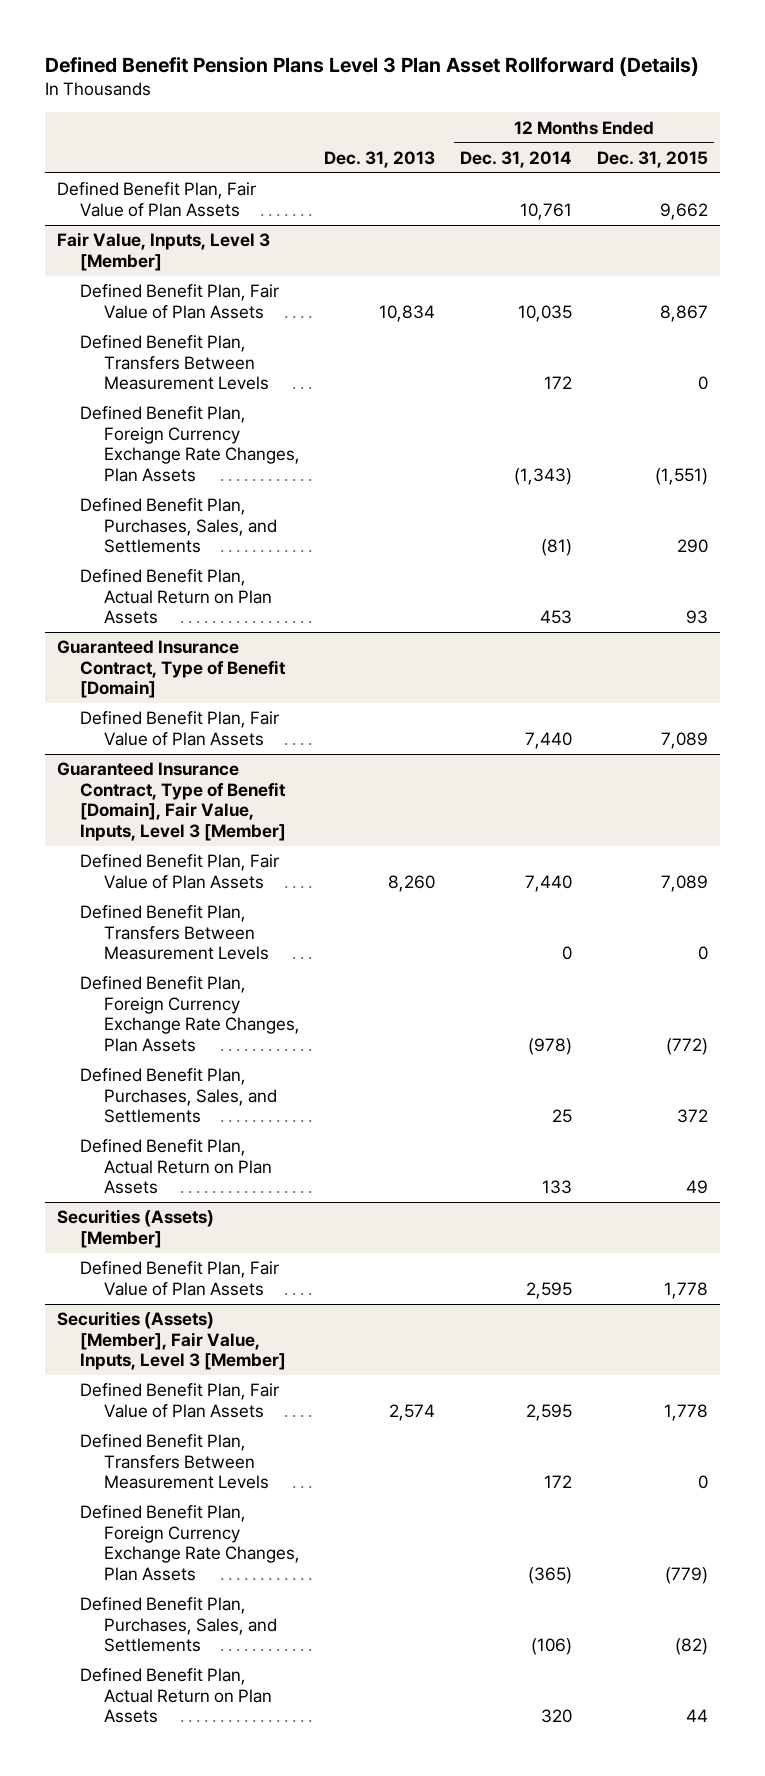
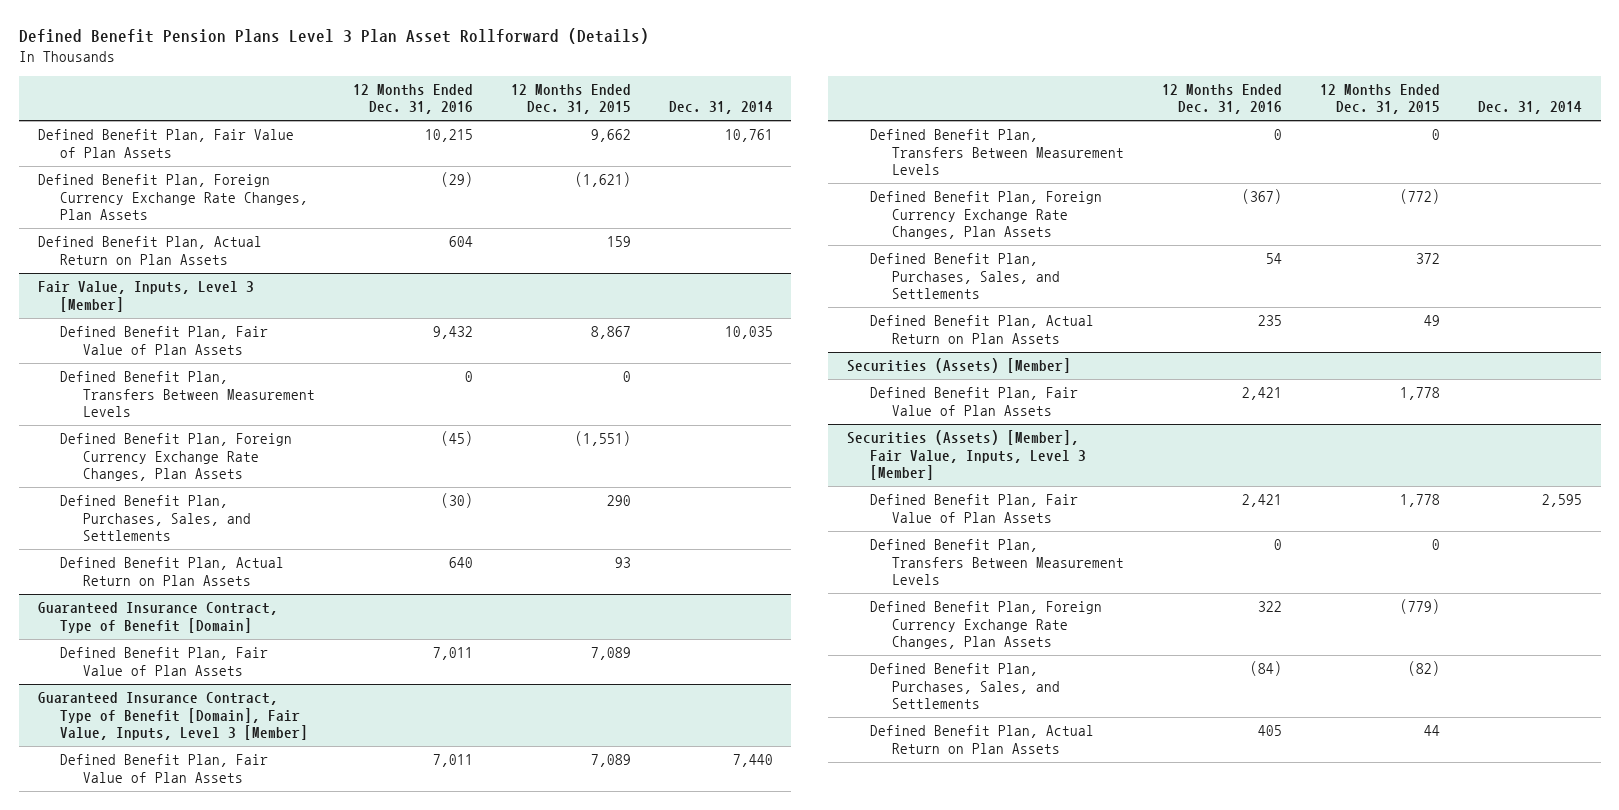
- | Dec. 31, 2013 | 12 Months Ended Dec. 31, 2014 | 12 Months Ended Dec. 31, 2015
+ | 12 Months Ended Dec. 31, 2016 | 12 Months Ended Dec. 31, 2015 | Dec. 31, 2014
+ Defined Benefit Plan, Foreign Currency Exchange Rate Changes, Plan Assets | (29) | (1,621) |
+ Defined Benefit Plan, Actual Return on Plan Assets | 604 | 159 |

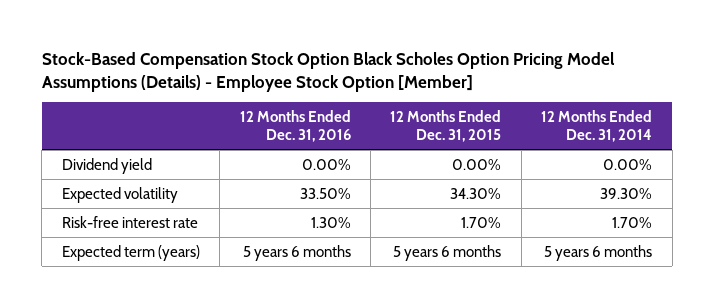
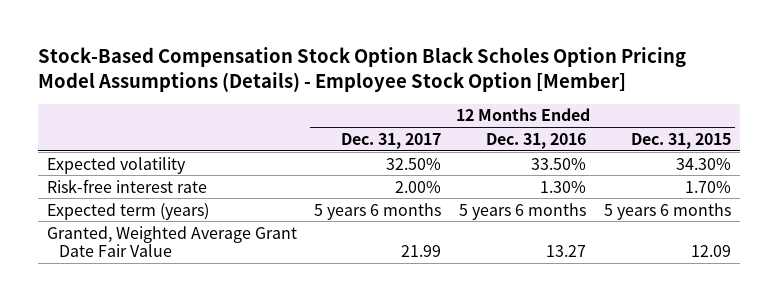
- | 12 Months Ended Dec. 31, 2016 | 12 Months Ended Dec. 31, 2015 | 12 Months Ended Dec. 31, 2014
+ | 12 Months Ended Dec. 31, 2017 | 12 Months Ended Dec. 31, 2016 | 12 Months Ended Dec. 31, 2015
- Dividend yield | 0.00% | 0.00% | 0.00%
+ Granted, Weighted Average Grant Date Fair Value | 21.99 | 13.27 | 12.09

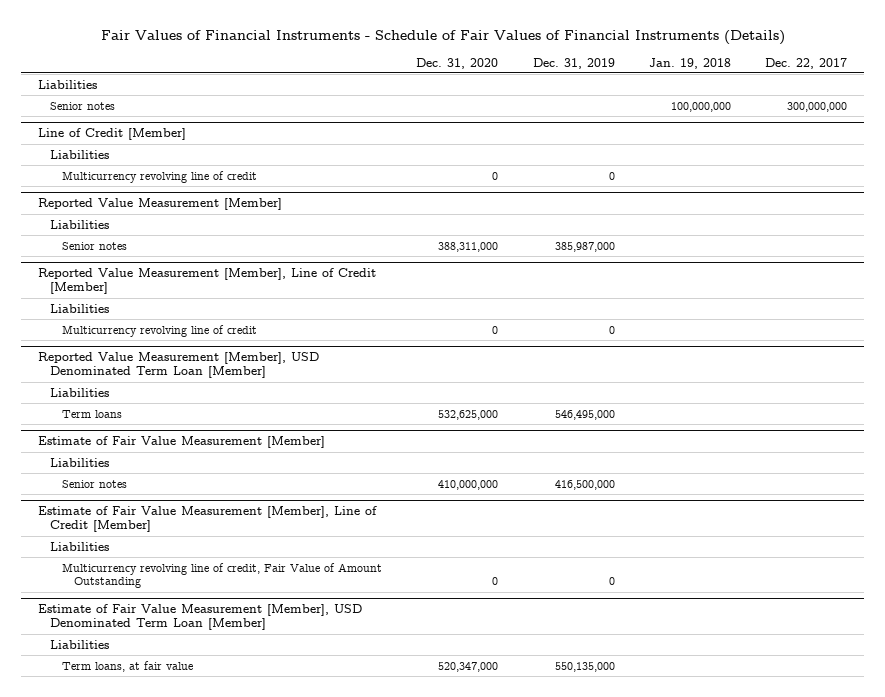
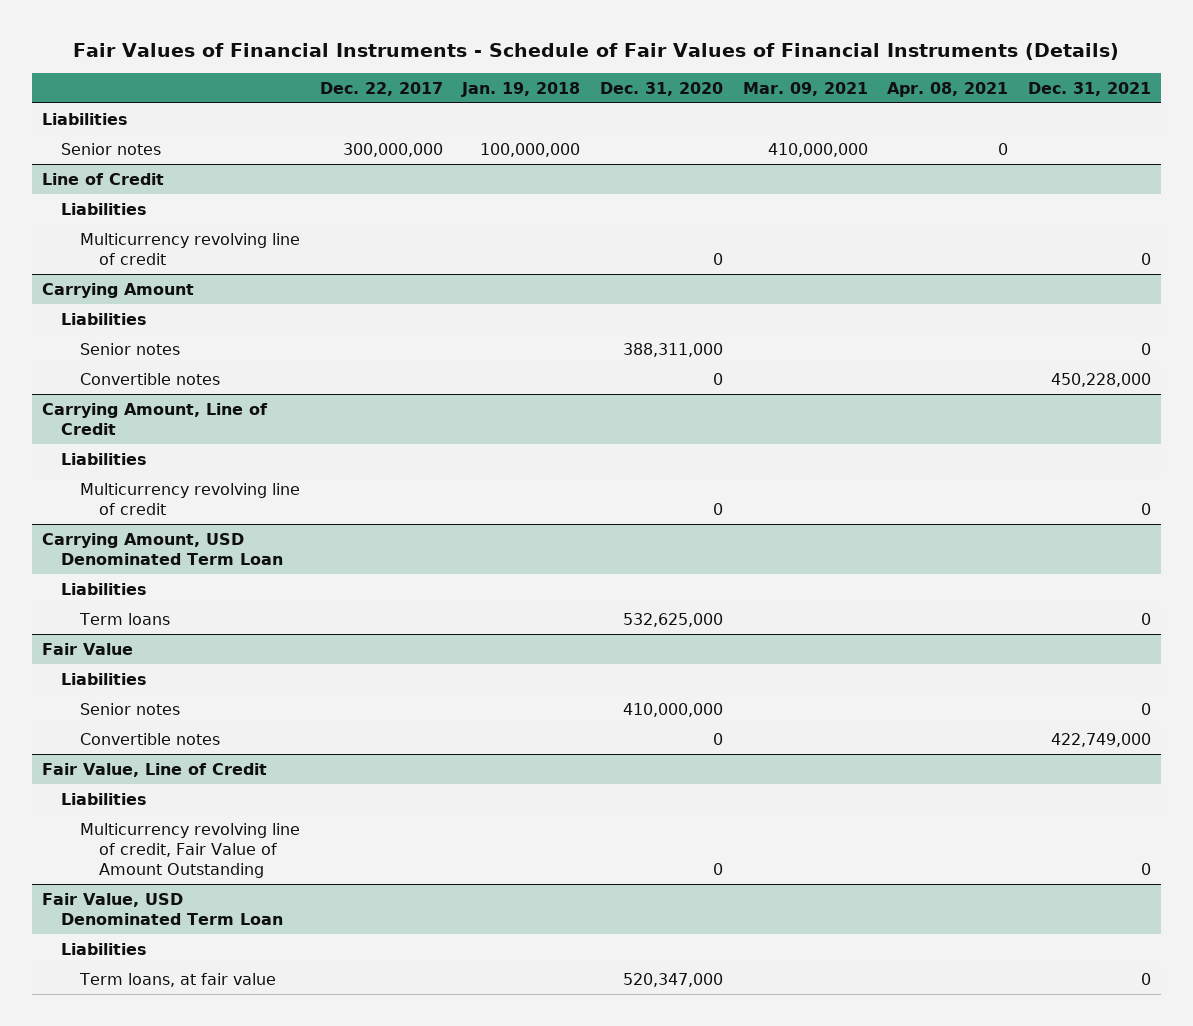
- | Dec. 31, 2020 | Dec. 31, 2019 | Jan. 19, 2018 | Dec. 22, 2017
+ | Dec. 22, 2017 | Jan. 19, 2018 | Dec. 31, 2020 | Mar. 09, 2021 | Apr. 08, 2021 | Dec. 31, 2021
- Line of Credit [Member]
+ Line of Credit
- Reported Value Measurement [Member]
+ Carrying Amount
- Reported Value Measurement [Member], Line of Credit [Member]
+ Convertible notes | | | 0 | | | 450,228,000
+ Carrying Amount, Line of Credit
- Reported Value Measurement [Member], USD Denominated Term Loan [Member]
+ Carrying Amount, USD Denominated Term Loan
- Estimate of Fair Value Measurement [Member]
+ Fair Value
- Estimate of Fair Value Measurement [Member], Line of Credit [Member]
+ Convertible notes | | | 0 | | | 422,749,000
+ Fair Value, Line of Credit
- Estimate of Fair Value Measurement [Member], USD Denominated Term Loan [Member]
+ Fair Value, USD Denominated Term Loan

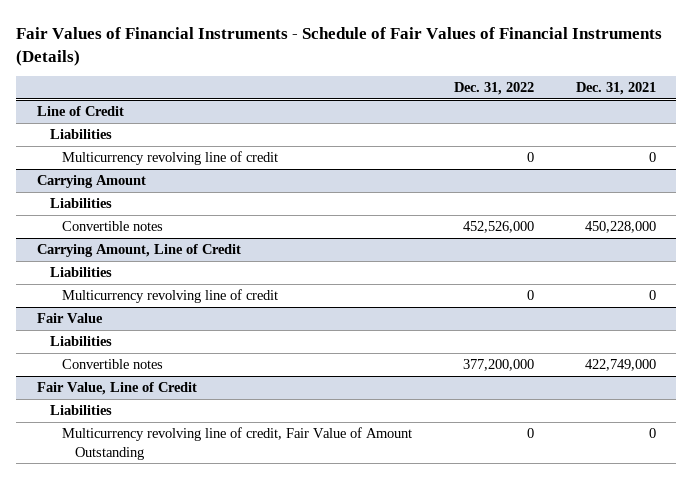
- | Dec. 22, 2017 | Jan. 19, 2018 | Dec. 31, 2020 | Mar. 09, 2021 | Apr. 08, 2021 | Dec. 31, 2021
+ | Dec. 31, 2022 | Dec. 31, 2021
- Liabilities
- Senior notes | 300,000,000 | 100,000,000 | | 410,000,000 | 0 |
@ Carrying Amount
- Senior notes | | | 388,311,000 | | | 0
- Carrying Amount, USD Denominated Term Loan
- Liabilities
- Term loans | | | 532,625,000 | | | 0
@ Fair Value
- Senior notes | | | 410,000,000 | | | 0
- Fair Value, USD Denominated Term Loan
- Liabilities
- Term loans, at fair value | | | 520,347,000 | | | 0

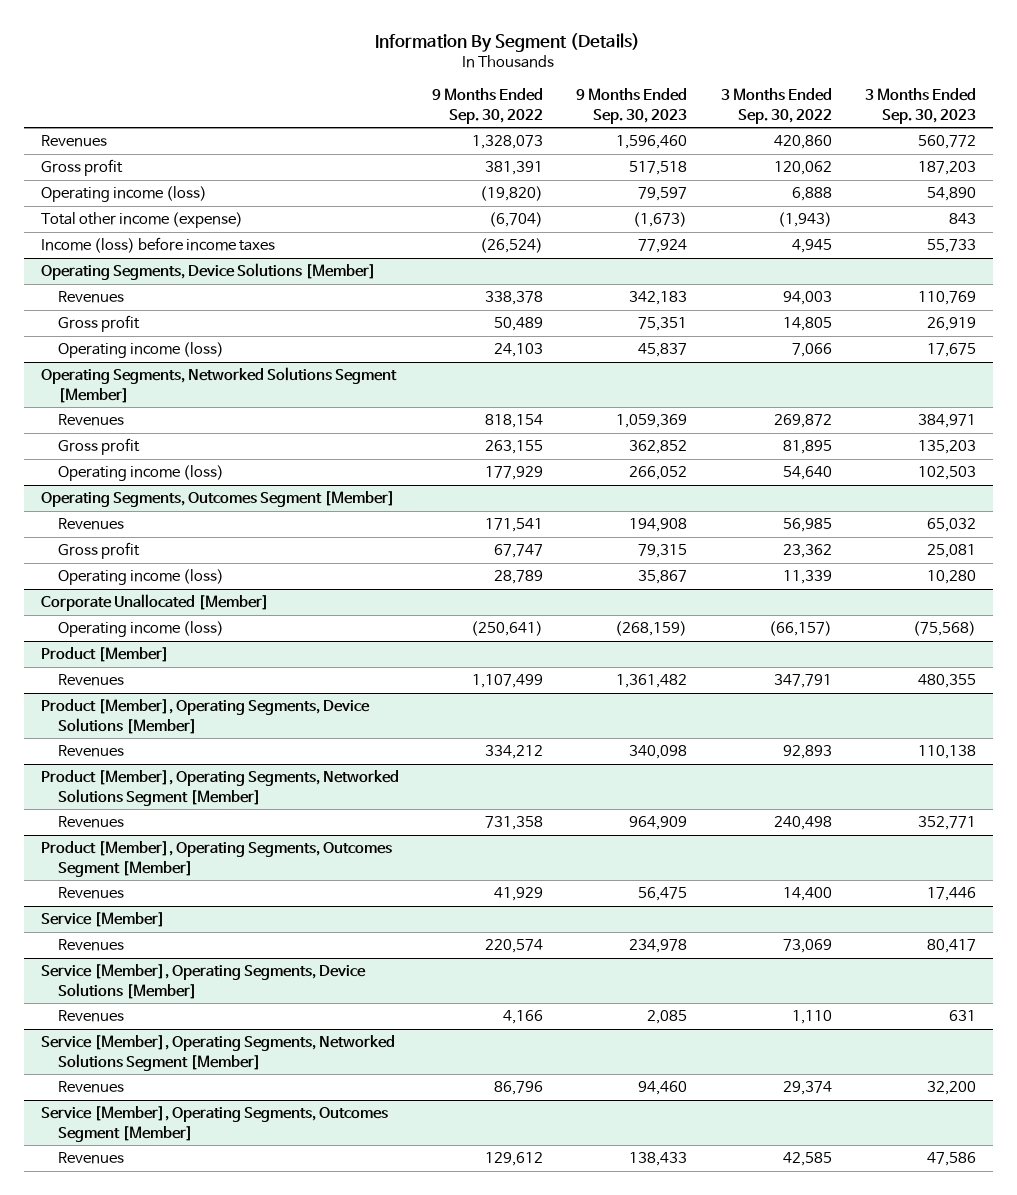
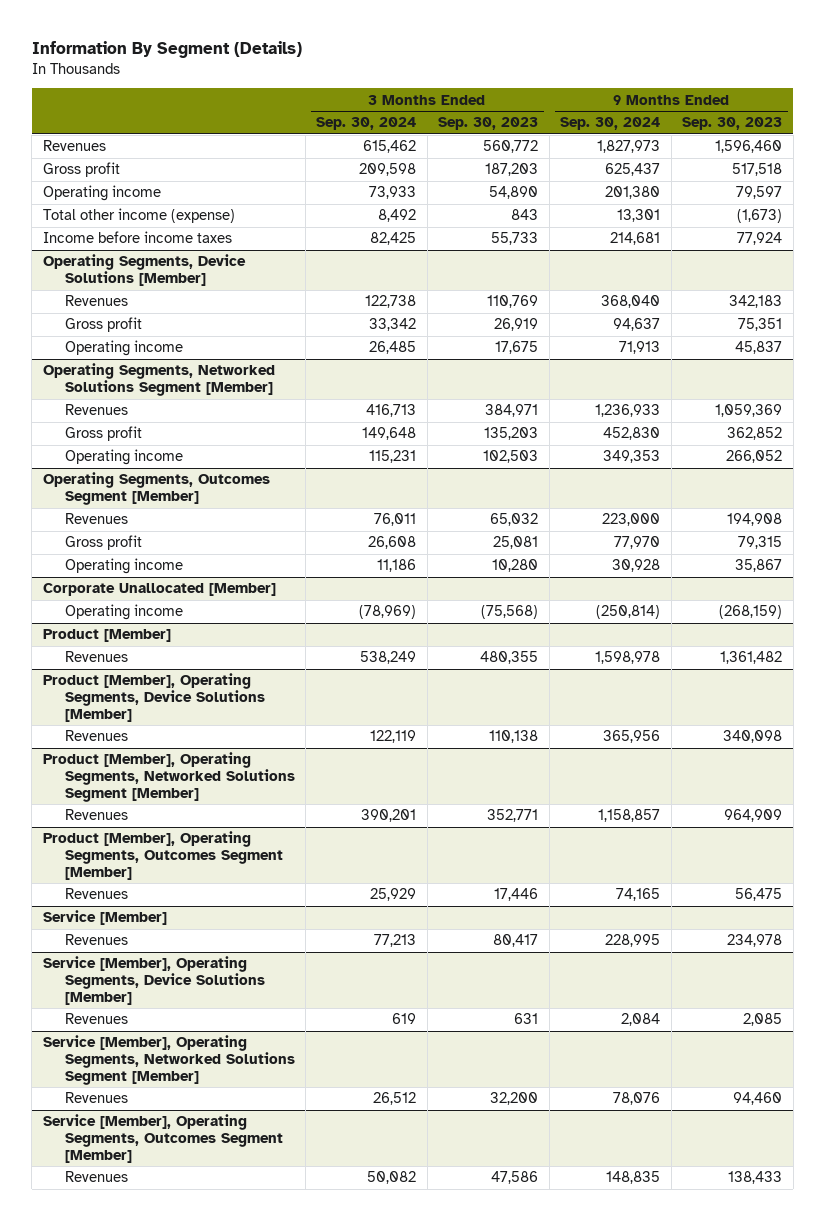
- | 9 Months Ended Sep. 30, 2022 | 9 Months Ended Sep. 30, 2023 | 3 Months Ended Sep. 30, 2022 | 3 Months Ended Sep. 30, 2023
+ | 3 Months Ended Sep. 30, 2024 | 3 Months Ended Sep. 30, 2023 | 9 Months Ended Sep. 30, 2024 | 9 Months Ended Sep. 30, 2023
- Operating income (loss) | (19,820) | 79,597 | 6,888 | 54,890
+ Operating income | 73,933 | 54,890 | 201,380 | 79,597
- Income (loss) before income taxes | (26,524) | 77,924 | 4,945 | 55,733
+ Income before income taxes | 82,425 | 55,733 | 214,681 | 77,924
@ Operating Segments, Device Solutions [Member]
- Operating income (loss) | 24,103 | 45,837 | 7,066 | 17,675
+ Operating income | 26,485 | 17,675 | 71,913 | 45,837
@ Operating Segments, Networked Solutions Segment [Member]
- Operating income (loss) | 177,929 | 266,052 | 54,640 | 102,503
+ Operating income | 115,231 | 102,503 | 349,353 | 266,052
@ Operating Segments, Outcomes Segment [Member]
- Operating income (loss) | 28,789 | 35,867 | 11,339 | 10,280
+ Operating income | 11,186 | 10,280 | 30,928 | 35,867
@ Corporate Unallocated [Member]
- Operating income (loss) | (250,641) | (268,159) | (66,157) | (75,568)
+ Operating income | (78,969) | (75,568) | (250,814) | (268,159)

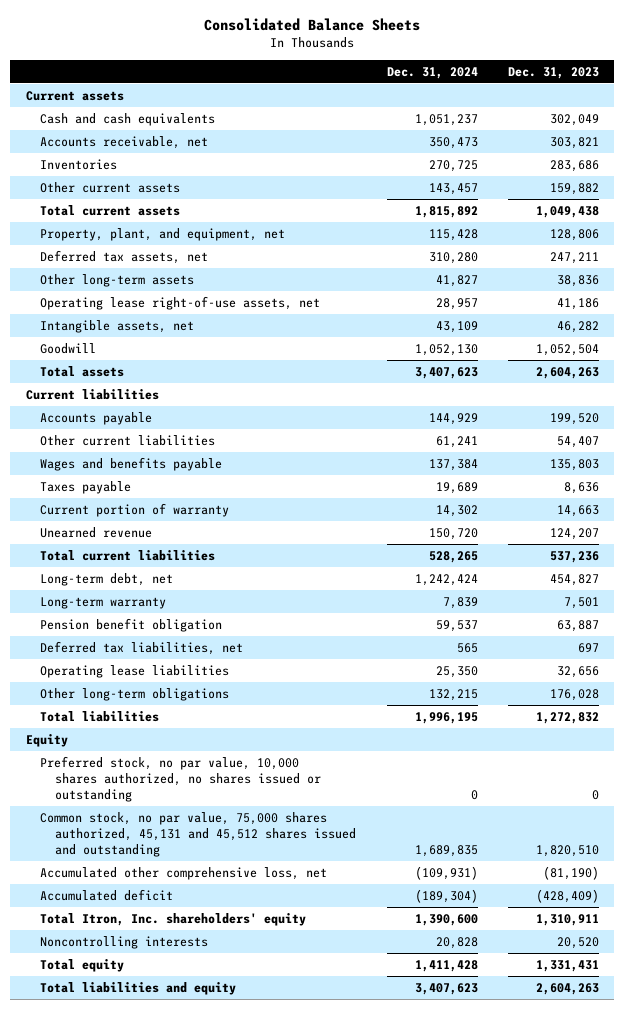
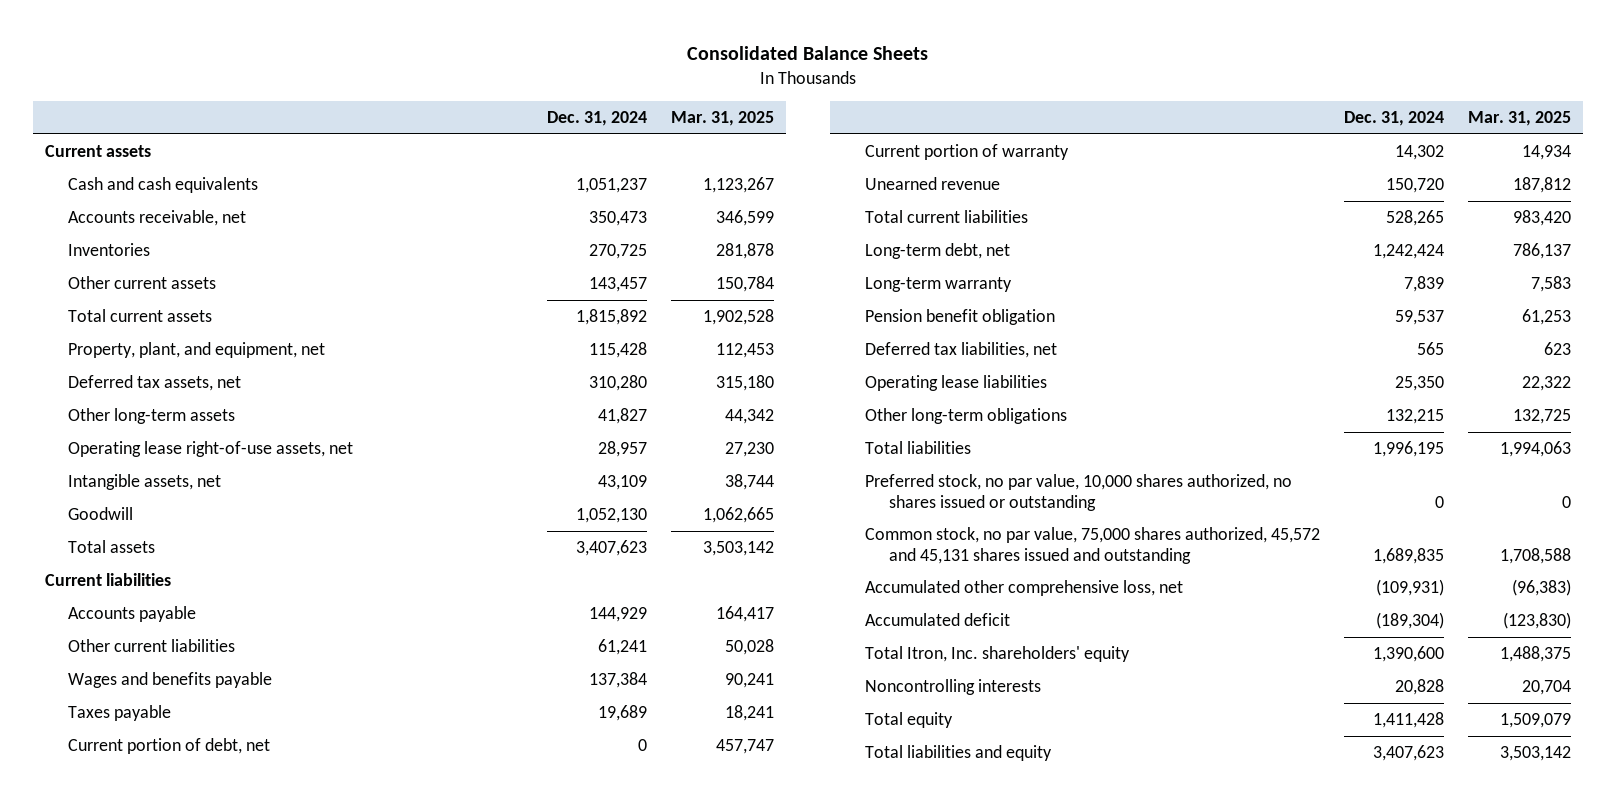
- | Dec. 31, 2024 | Dec. 31, 2023
+ | Dec. 31, 2024 | Mar. 31, 2025
+ Current portion of debt, net | 0 | 457,747
- Equity
- Common stock, no par value, 75,000 shares authorized, 45,131 and 45,512 shares issued and outstanding | 1,689,835 | 1,820,510
+ Common stock, no par value, 75,000 shares authorized, 45,572 and 45,131 shares issued and outstanding | 1,689,835 | 1,708,588

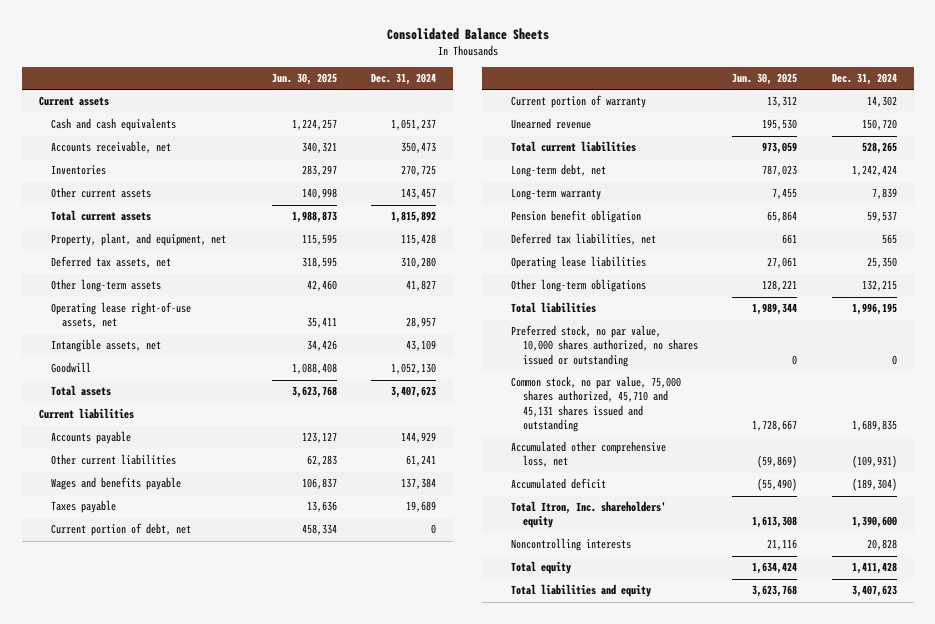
- | Dec. 31, 2024 | Mar. 31, 2025
+ | Jun. 30, 2025 | Dec. 31, 2024
- Common stock, no par value, 75,000 shares authorized, 45,572 and 45,131 shares issued and outstanding | 1,689,835 | 1,708,588
+ Common stock, no par value, 75,000 shares authorized, 45,710 and 45,131 shares issued and outstanding | 1,728,667 | 1,689,835

